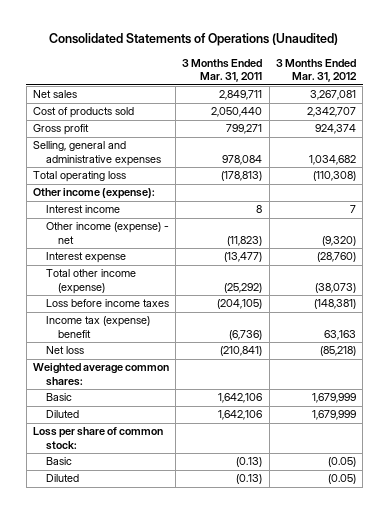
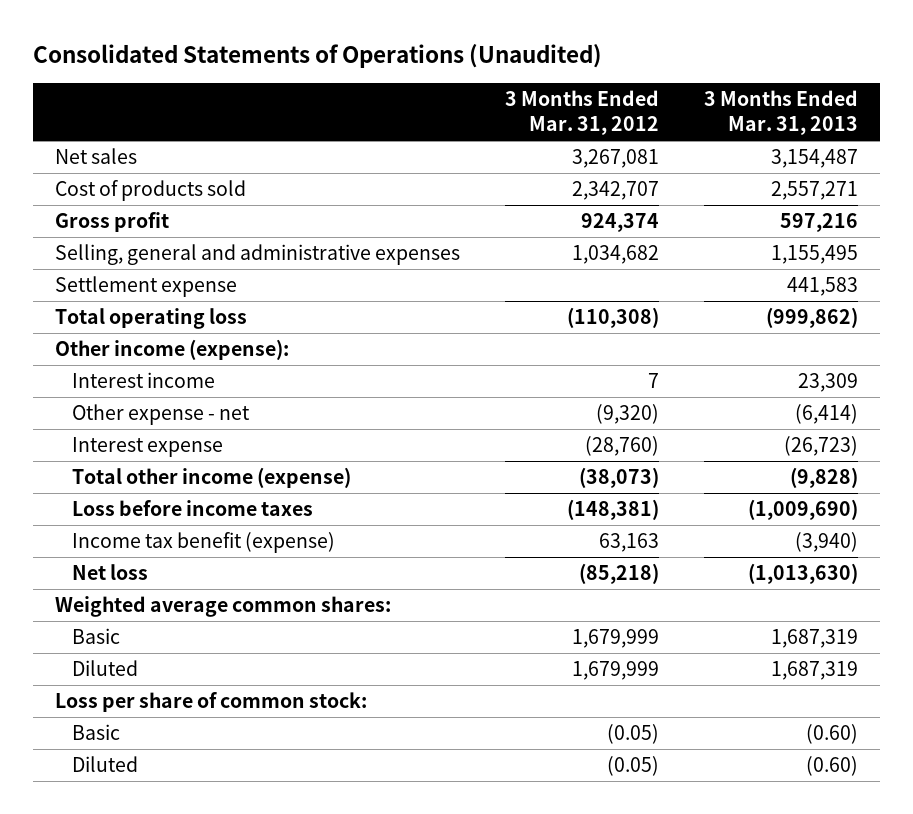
- | 3 Months Ended Mar. 31, 2011 | 3 Months Ended Mar. 31, 2012
+ | 3 Months Ended Mar. 31, 2012 | 3 Months Ended Mar. 31, 2013
+ Settlement expense | | 441,583
- Other income (expense) - net | (11,823) | (9,320)
+ Other expense - net | (9,320) | (6,414)
- Income tax (expense) benefit | (6,736) | 63,163
+ Income tax benefit (expense) | 63,163 | (3,940)

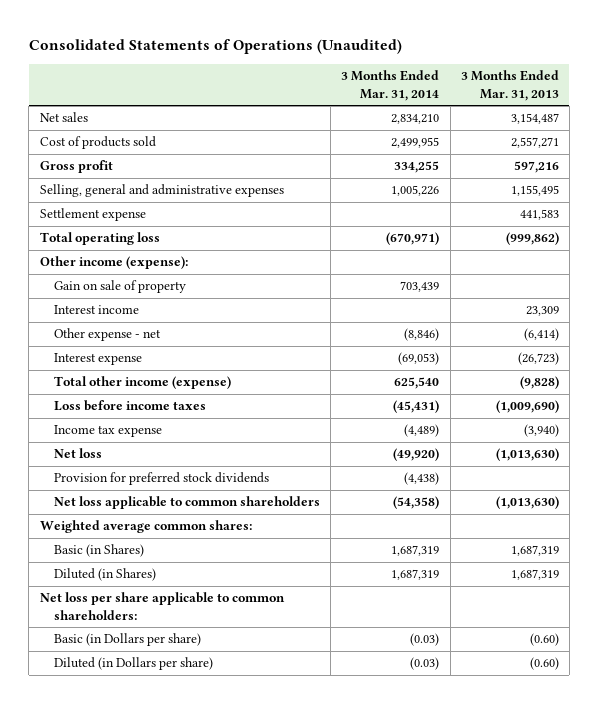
- | 3 Months Ended Mar. 31, 2012 | 3 Months Ended Mar. 31, 2013
+ | 3 Months Ended Mar. 31, 2014 | 3 Months Ended Mar. 31, 2013
+ Gain on sale of property | 703,439 |
- Income tax benefit (expense) | 63,163 | (3,940)
+ Income tax expense | (4,489) | (3,940)
+ Provision for preferred stock dividends | (4,438) |
+ Net loss applicable to common shareholders | (54,358) | (1,013,630)
- Basic | 1,679,999 | 1,687,319
- Diluted | 1,679,999 | 1,687,319
- Loss per share of common stock:
- Basic | (0.05) | (0.60)
- Diluted | (0.05) | (0.60)
+ Basic (in Shares) | 1,687,319 | 1,687,319
+ Diluted (in Shares) | 1,687,319 | 1,687,319
+ Net loss per share applicable to common shareholders:
+ Basic (in Dollars per share) | (0.03) | (0.60)
+ Diluted (in Dollars per share) | (0.03) | (0.60)

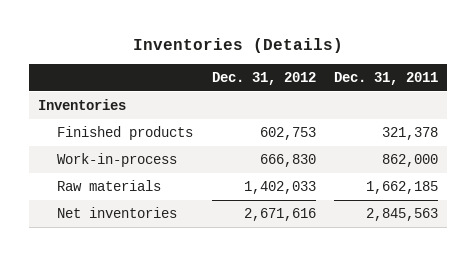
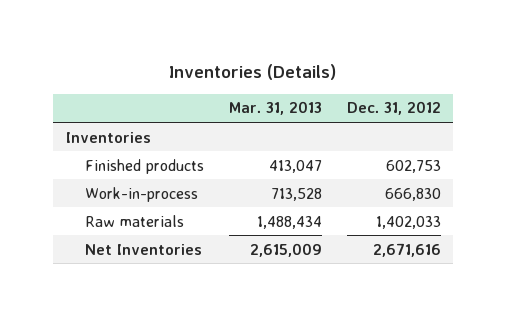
- | Dec. 31, 2012 | Dec. 31, 2011
+ | Mar. 31, 2013 | Dec. 31, 2012
- Net inventories | 2,671,616 | 2,845,563
+ Net Inventories | 2,615,009 | 2,671,616

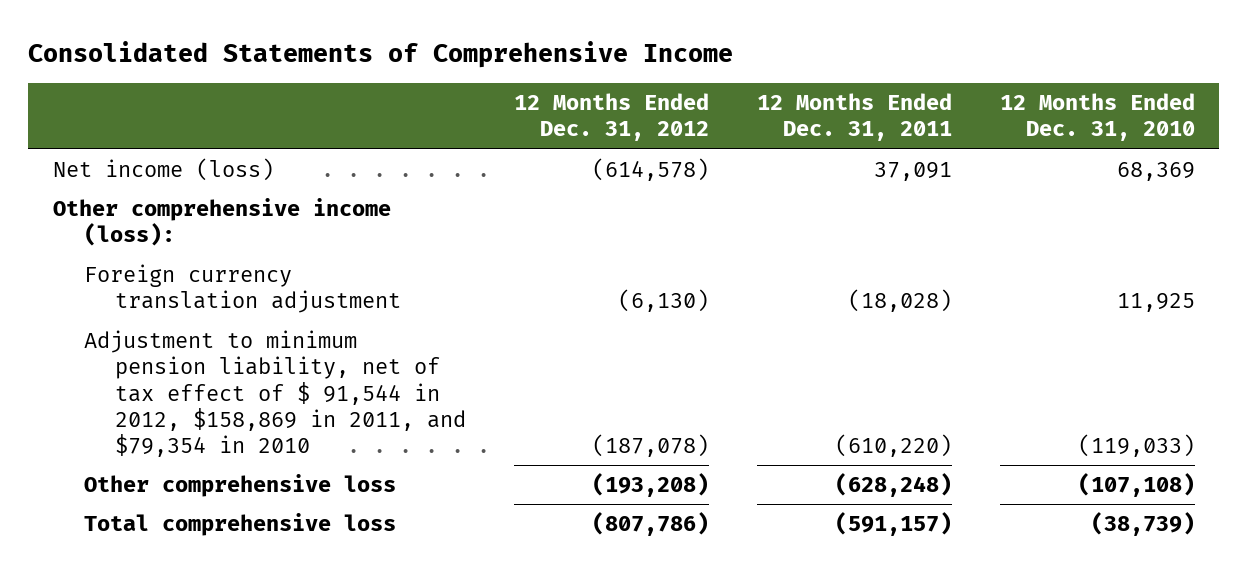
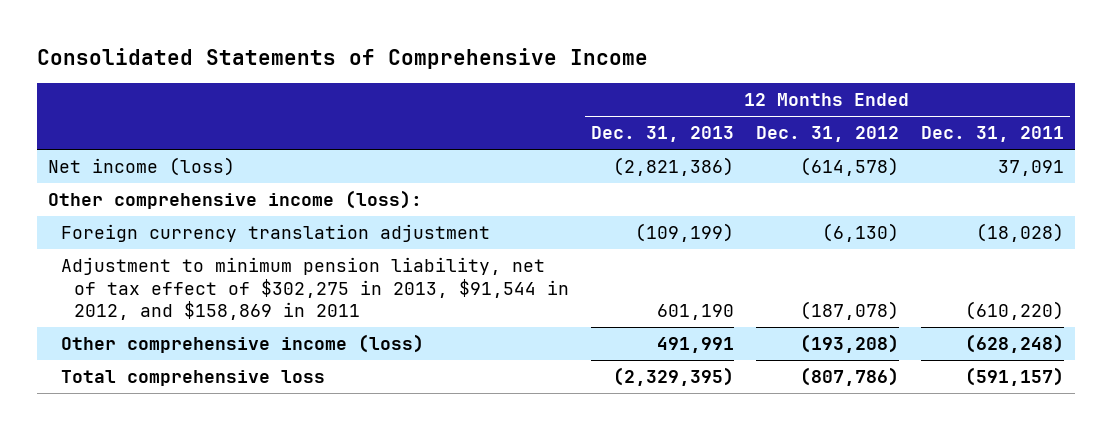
- | 12 Months Ended Dec. 31, 2012 | 12 Months Ended Dec. 31, 2011 | 12 Months Ended Dec. 31, 2010
+ | 12 Months Ended Dec. 31, 2013 | 12 Months Ended Dec. 31, 2012 | 12 Months Ended Dec. 31, 2011
- Adjustment to minimum pension liability, net of tax effect of $ 91,544 in 2012, $158,869 in 2011, and $79,354 in 2010 | (187,078) | (610,220) | (119,033)
- Other comprehensive loss | (193,208) | (628,248) | (107,108)
+ Adjustment to minimum pension liability, net of tax effect of $302,275 in 2013, $91,544 in 2012, and $158,869 in 2011 | 601,190 | (187,078) | (610,220)
+ Other comprehensive income (loss) | 491,991 | (193,208) | (628,248)

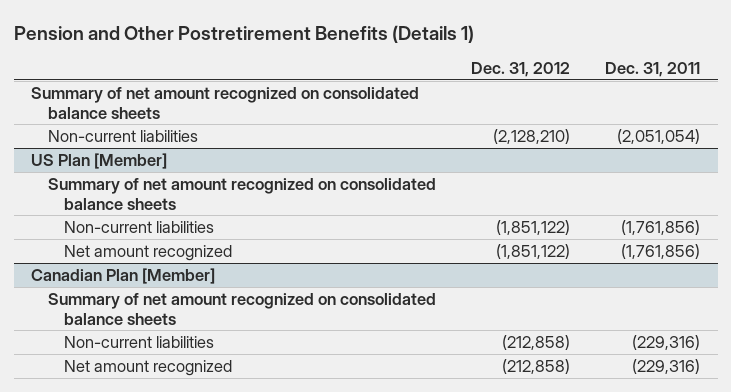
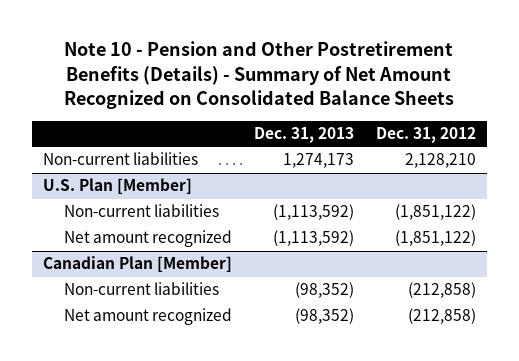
- Pension and Other Postretirement Benefits (Details 1)
+ Note 10 - Pension and Other Postretirement Benefits (Details) - Summary of Net Amount Recognized on Consolidated Balance Sheets
- | Dec. 31, 2012 | Dec. 31, 2011
+ | Dec. 31, 2013 | Dec. 31, 2012
- Summary of net amount recognized on consolidated balance sheets
- Non-current liabilities | (2,128,210) | (2,051,054)
- US Plan [Member]
- Summary of net amount recognized on consolidated balance sheets
+ Non-current liabilities | 1,274,173 | 2,128,210
+ U.S. Plan [Member]
@ Canadian Plan [Member]
- Summary of net amount recognized on consolidated balance sheets

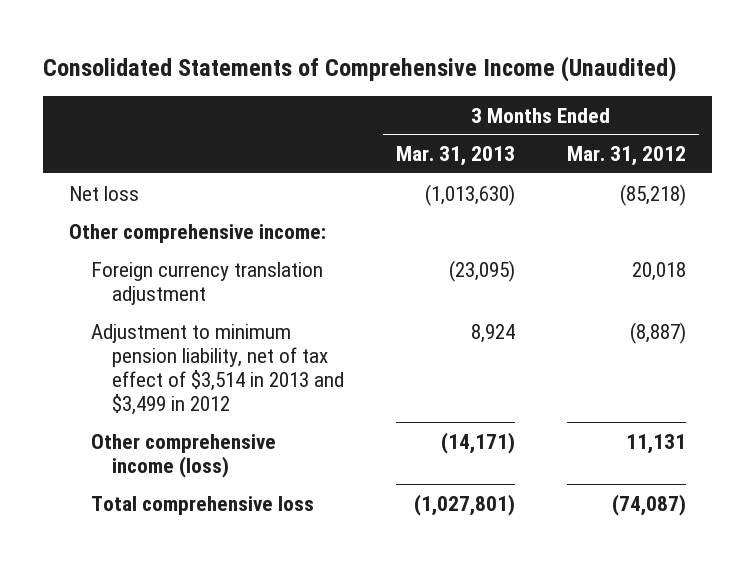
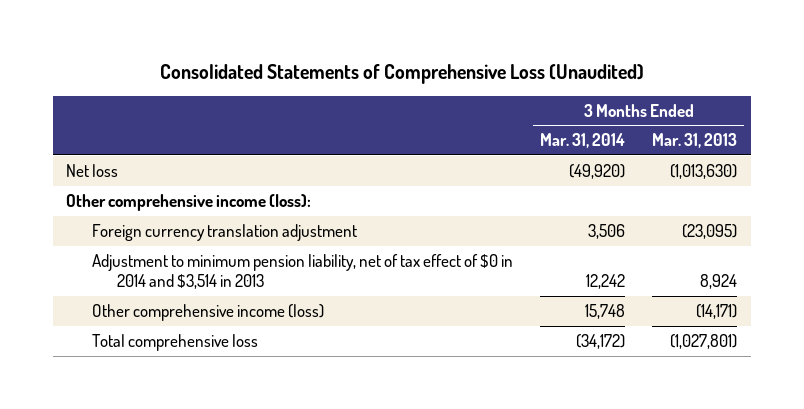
- Consolidated Statements of Comprehensive Income (Unaudited)
+ Consolidated Statements of Comprehensive Loss (Unaudited)
- | 3 Months Ended Mar. 31, 2013 | 3 Months Ended Mar. 31, 2012
+ | 3 Months Ended Mar. 31, 2014 | 3 Months Ended Mar. 31, 2013
- Other comprehensive income:
+ Other comprehensive income (loss):
- Adjustment to minimum pension liability, net of tax effect of $3,514 in 2013 and $3,499 in 2012 | 8,924 | (8,887)
+ Adjustment to minimum pension liability, net of tax effect of $0 in 2014 and $3,514 in 2013 | 12,242 | 8,924

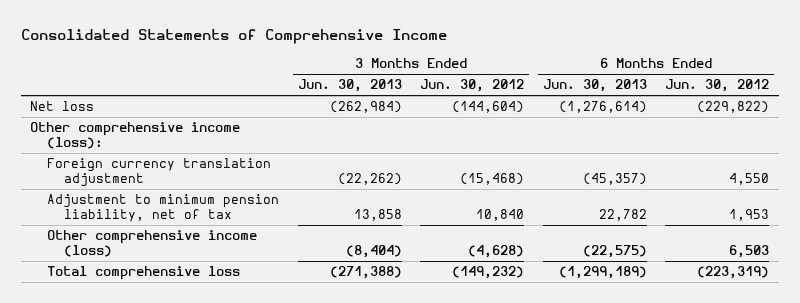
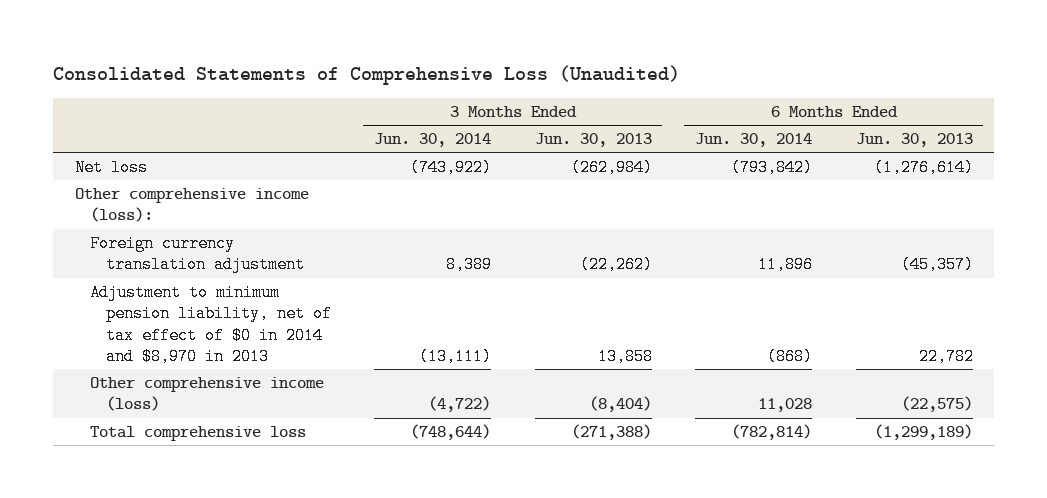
- Consolidated Statements of Comprehensive Income
+ Consolidated Statements of Comprehensive Loss (Unaudited)
- | 3 Months Ended Jun. 30, 2013 | 3 Months Ended Jun. 30, 2012 | 6 Months Ended Jun. 30, 2013 | 6 Months Ended Jun. 30, 2012
+ | 3 Months Ended Jun. 30, 2014 | 3 Months Ended Jun. 30, 2013 | 6 Months Ended Jun. 30, 2014 | 6 Months Ended Jun. 30, 2013
- Adjustment to minimum pension liability, net of tax | 13,858 | 10,840 | 22,782 | 1,953
+ Adjustment to minimum pension liability, net of tax effect of $0 in 2014 and $8,970 in 2013 | (13,111) | 13,858 | (868) | 22,782

